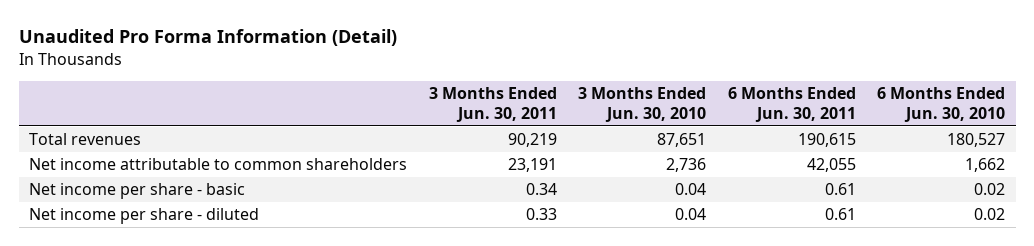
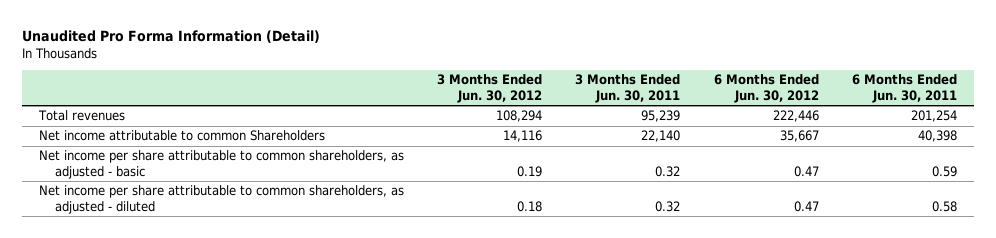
- | 3 Months Ended Jun. 30, 2011 | 3 Months Ended Jun. 30, 2010 | 6 Months Ended Jun. 30, 2011 | 6 Months Ended Jun. 30, 2010
+ | 3 Months Ended Jun. 30, 2012 | 3 Months Ended Jun. 30, 2011 | 6 Months Ended Jun. 30, 2012 | 6 Months Ended Jun. 30, 2011
- Total revenues | 90,219 | 87,651 | 190,615 | 180,527
- Net income attributable to common shareholders | 23,191 | 2,736 | 42,055 | 1,662
- Net income per share - basic | 0.34 | 0.04 | 0.61 | 0.02
- Net income per share - diluted | 0.33 | 0.04 | 0.61 | 0.02
+ Total revenues | 108,294 | 95,239 | 222,446 | 201,254
+ Net income attributable to common Shareholders | 14,116 | 22,140 | 35,667 | 40,398
+ Net income per share attributable to common shareholders, as adjusted - basic | 0.19 | 0.32 | 0.47 | 0.59
+ Net income per share attributable to common shareholders, as adjusted - diluted | 0.18 | 0.32 | 0.47 | 0.58

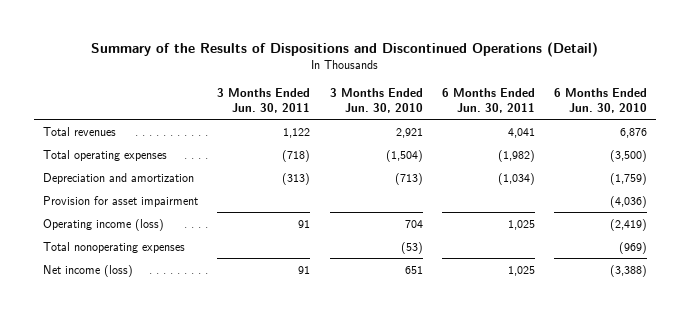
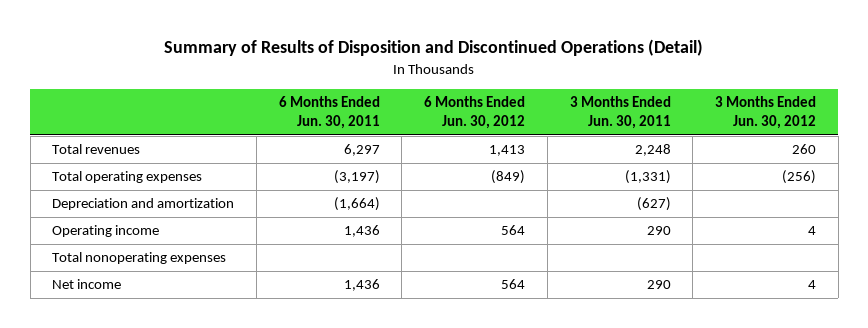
- Summary of the Results of Dispositions and Discontinued Operations (Detail)
+ Summary of Results of Disposition and Discontinued Operations (Detail)
- | 3 Months Ended Jun. 30, 2011 | 3 Months Ended Jun. 30, 2010 | 6 Months Ended Jun. 30, 2011 | 6 Months Ended Jun. 30, 2010
+ | 6 Months Ended Jun. 30, 2011 | 6 Months Ended Jun. 30, 2012 | 3 Months Ended Jun. 30, 2011 | 3 Months Ended Jun. 30, 2012
- Total revenues | 1,122 | 2,921 | 4,041 | 6,876
- Total operating expenses | (718) | (1,504) | (1,982) | (3,500)
- Depreciation and amortization | (313) | (713) | (1,034) | (1,759)
- Provision for asset impairment | | | | (4,036)
- Operating income (loss) | 91 | 704 | 1,025 | (2,419)
+ Total revenues | 6,297 | 1,413 | 2,248 | 260
+ Total operating expenses | (3,197) | (849) | (1,331) | (256)
+ Depreciation and amortization | (1,664) | | (627) |
+ Operating income | 1,436 | 564 | 290 | 4
- Net income (loss) | 91 | 651 | 1,025 | (3,388)
+ Net income | 1,436 | 564 | 290 | 4

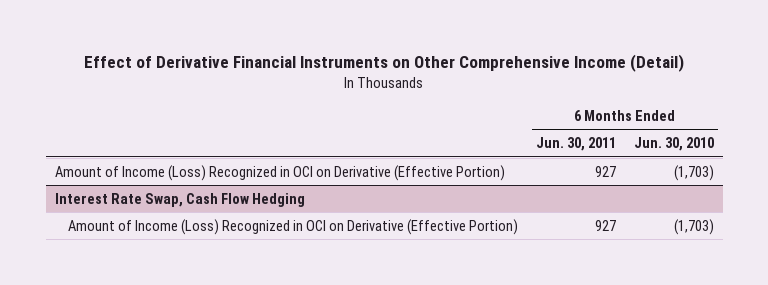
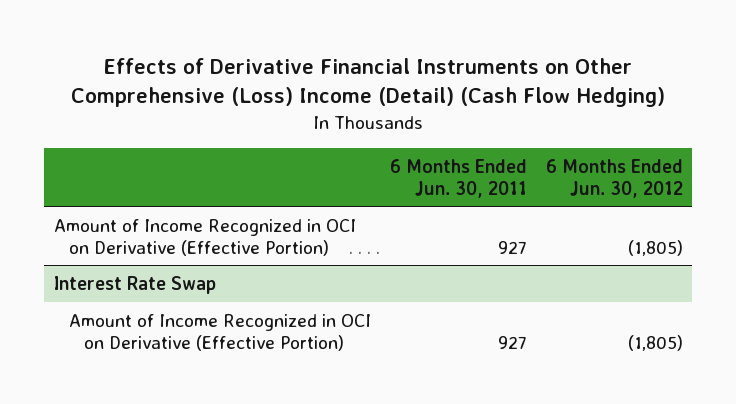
- Effect of Derivative Financial Instruments on Other Comprehensive Income (Detail)
+ Effects of Derivative Financial Instruments on Other Comprehensive (Loss) Income (Detail) (Cash Flow Hedging)
- | 6 Months Ended Jun. 30, 2011 | 6 Months Ended Jun. 30, 2010
+ | 6 Months Ended Jun. 30, 2011 | 6 Months Ended Jun. 30, 2012
- Amount of Income (Loss) Recognized in OCI on Derivative (Effective Portion) | 927 | (1,703)
- Interest Rate Swap, Cash Flow Hedging
- Amount of Income (Loss) Recognized in OCI on Derivative (Effective Portion) | 927 | (1,703)
+ Amount of Income Recognized in OCI on Derivative (Effective Portion) | 927 | (1,805)
+ Interest Rate Swap
+ Amount of Income Recognized in OCI on Derivative (Effective Portion) | 927 | (1,805)

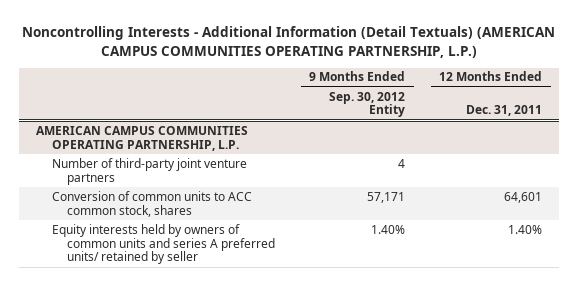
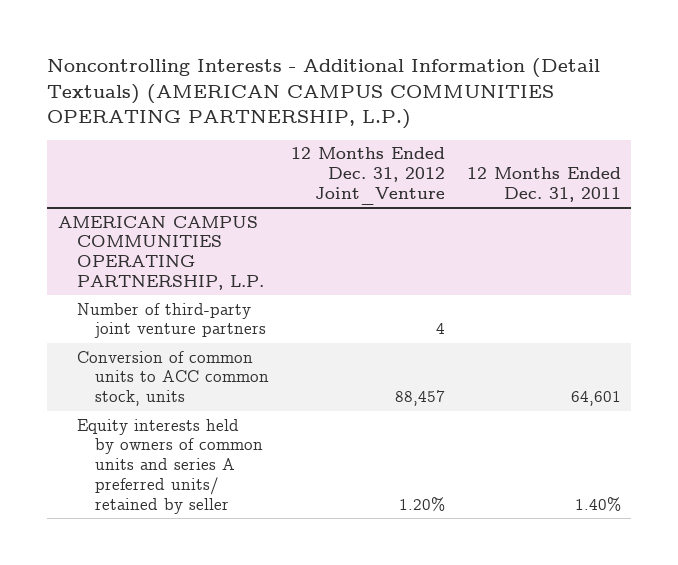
- | 9 Months Ended Sep. 30, 2012 Entity | 12 Months Ended Dec. 31, 2011
+ | 12 Months Ended Dec. 31, 2012 Joint_Venture | 12 Months Ended Dec. 31, 2011
@ AMERICAN CAMPUS COMMUNITIES OPERATING PARTNERSHIP, L.P.
- Conversion of common units to ACC common stock, shares | 57,171 | 64,601
+ Conversion of common units to ACC common stock, units | 88,457 | 64,601

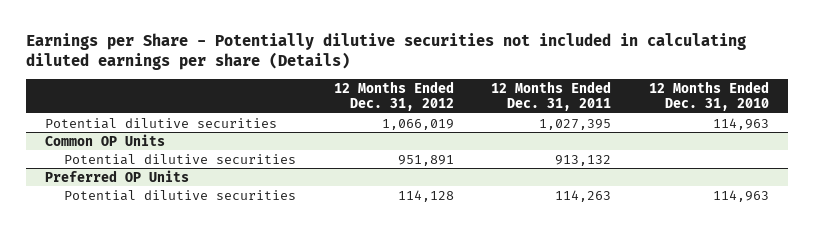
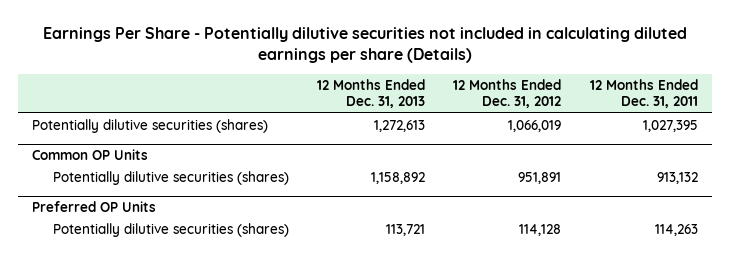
- Earnings per Share - Potentially dilutive securities not included in calculating diluted earnings per share (Details)
+ Earnings Per Share - Potentially dilutive securities not included in calculating diluted earnings per share (Details)
- | 12 Months Ended Dec. 31, 2012 | 12 Months Ended Dec. 31, 2011 | 12 Months Ended Dec. 31, 2010
+ | 12 Months Ended Dec. 31, 2013 | 12 Months Ended Dec. 31, 2012 | 12 Months Ended Dec. 31, 2011
- Potential dilutive securities | 1,066,019 | 1,027,395 | 114,963
+ Potentially dilutive securities (shares) | 1,272,613 | 1,066,019 | 1,027,395
@ Common OP Units
- Potential dilutive securities | 951,891 | 913,132 |
+ Potentially dilutive securities (shares) | 1,158,892 | 951,891 | 913,132
@ Preferred OP Units
- Potential dilutive securities | 114,128 | 114,263 | 114,963
+ Potentially dilutive securities (shares) | 113,721 | 114,128 | 114,263

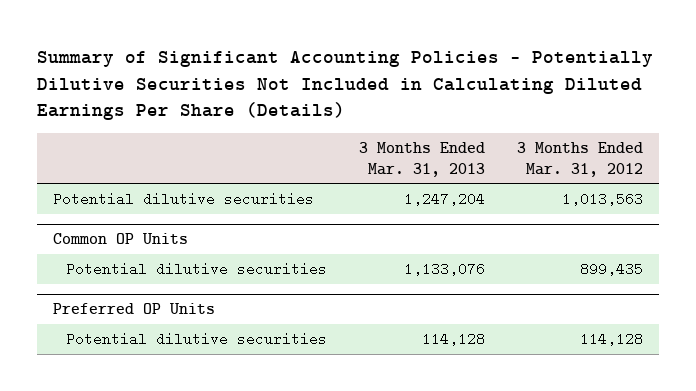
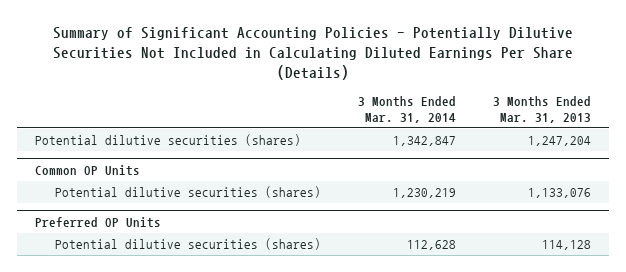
- | 3 Months Ended Mar. 31, 2013 | 3 Months Ended Mar. 31, 2012
+ | 3 Months Ended Mar. 31, 2014 | 3 Months Ended Mar. 31, 2013
- Potential dilutive securities | 1,247,204 | 1,013,563
+ Potential dilutive securities (shares) | 1,342,847 | 1,247,204
@ Common OP Units
- Potential dilutive securities | 1,133,076 | 899,435
+ Potential dilutive securities (shares) | 1,230,219 | 1,133,076
@ Preferred OP Units
- Potential dilutive securities | 114,128 | 114,128
+ Potential dilutive securities (shares) | 112,628 | 114,128

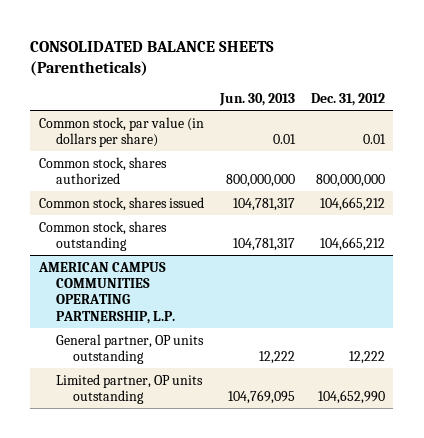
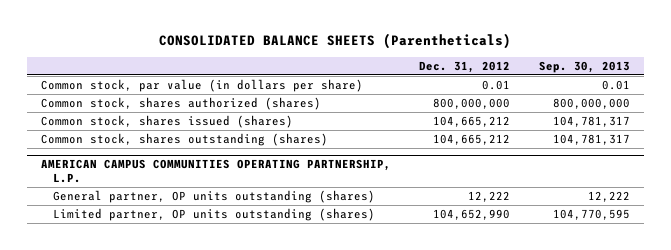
- | Jun. 30, 2013 | Dec. 31, 2012
+ | Dec. 31, 2012 | Sep. 30, 2013
- Common stock, shares authorized | 800,000,000 | 800,000,000
- Common stock, shares issued | 104,781,317 | 104,665,212
- Common stock, shares outstanding | 104,781,317 | 104,665,212
+ Common stock, shares authorized (shares) | 800,000,000 | 800,000,000
+ Common stock, shares issued (shares) | 104,665,212 | 104,781,317
+ Common stock, shares outstanding (shares) | 104,665,212 | 104,781,317
@ AMERICAN CAMPUS COMMUNITIES OPERATING PARTNERSHIP, L.P.
- General partner, OP units outstanding | 12,222 | 12,222
- Limited partner, OP units outstanding | 104,769,095 | 104,652,990
+ General partner, OP units outstanding (shares) | 12,222 | 12,222
+ Limited partner, OP units outstanding (shares) | 104,652,990 | 104,770,595

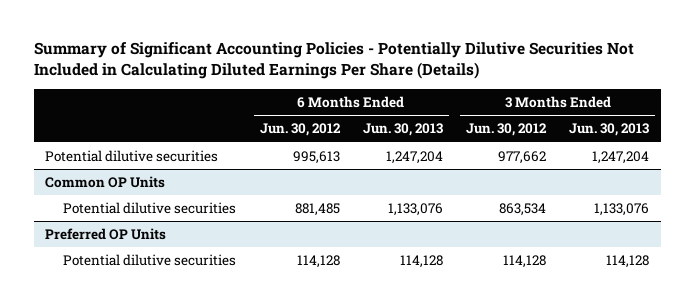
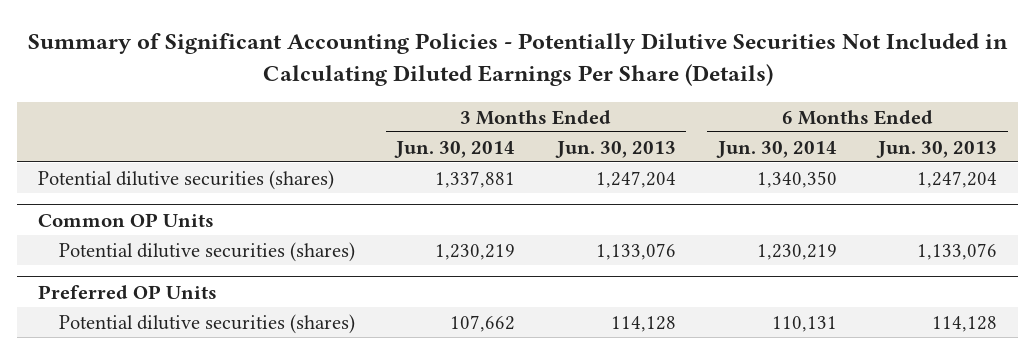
- | 6 Months Ended Jun. 30, 2012 | 6 Months Ended Jun. 30, 2013 | 3 Months Ended Jun. 30, 2012 | 3 Months Ended Jun. 30, 2013
+ | 3 Months Ended Jun. 30, 2014 | 3 Months Ended Jun. 30, 2013 | 6 Months Ended Jun. 30, 2014 | 6 Months Ended Jun. 30, 2013
- Potential dilutive securities | 995,613 | 1,247,204 | 977,662 | 1,247,204
+ Potential dilutive securities (shares) | 1,337,881 | 1,247,204 | 1,340,350 | 1,247,204
@ Common OP Units
- Potential dilutive securities | 881,485 | 1,133,076 | 863,534 | 1,133,076
+ Potential dilutive securities (shares) | 1,230,219 | 1,133,076 | 1,230,219 | 1,133,076
@ Preferred OP Units
- Potential dilutive securities | 114,128 | 114,128 | 114,128 | 114,128
+ Potential dilutive securities (shares) | 107,662 | 114,128 | 110,131 | 114,128

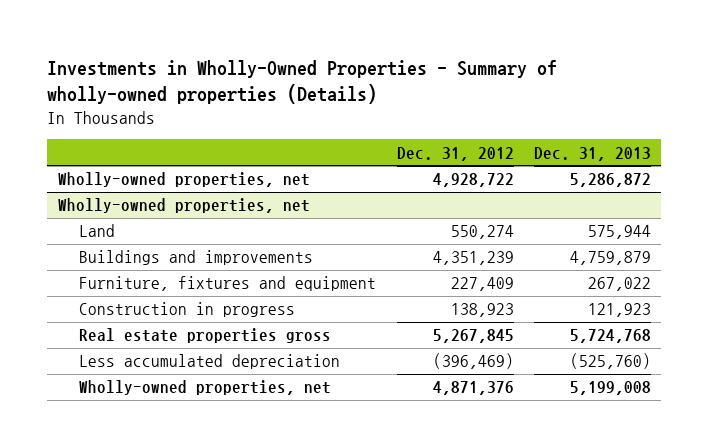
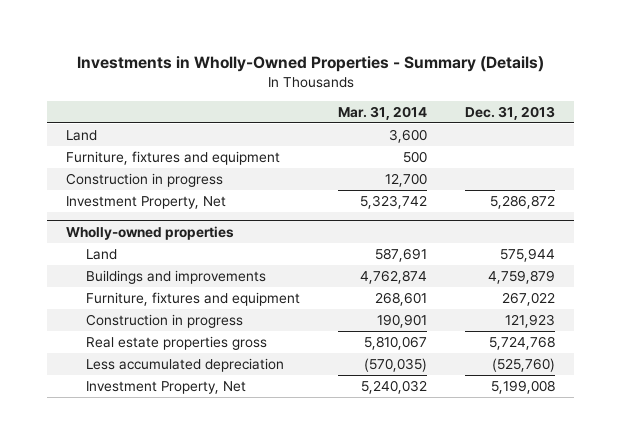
- Investments in Wholly-Owned Properties - Summary of wholly-owned properties (Details)
+ Investments in Wholly-Owned Properties - Summary (Details)
- | Dec. 31, 2012 | Dec. 31, 2013
+ | Mar. 31, 2014 | Dec. 31, 2013
- Wholly-owned properties, net | 4,928,722 | 5,286,872
- Wholly-owned properties, net
+ Land | 3,600 |
+ Furniture, fixtures and equipment | 500 |
+ Construction in progress | 12,700 |
+ Investment Property, Net | 5,323,742 | 5,286,872
+ Wholly-owned properties
- Wholly-owned properties, net | 4,871,376 | 5,199,008
+ Investment Property, Net | 5,240,032 | 5,199,008

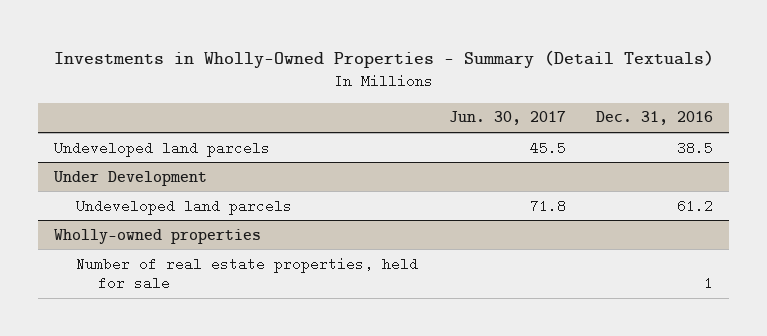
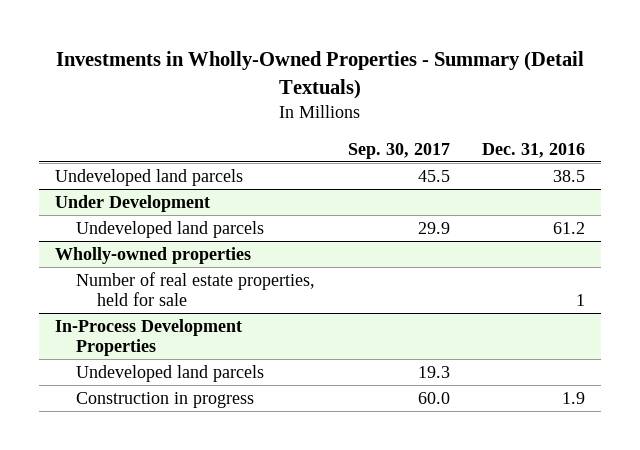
- | Jun. 30, 2017 | Dec. 31, 2016
+ | Sep. 30, 2017 | Dec. 31, 2016
+ In-Process Development Properties
+ Undeveloped land parcels | 19.3 |
+ Construction in progress | 60.0 | 1.9

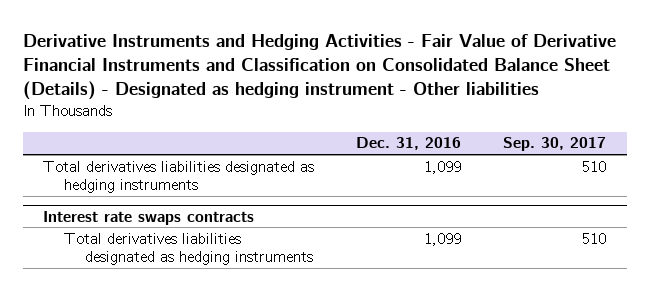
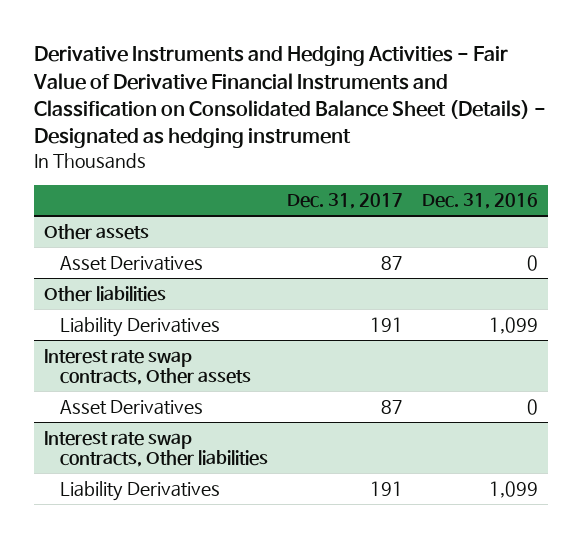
- Derivative Instruments and Hedging Activities - Fair Value of Derivative Financial Instruments and Classification on Consolidated Balance Sheet (Details) - Designated as hedging instrument - Other liabilities
+ Derivative Instruments and Hedging Activities - Fair Value of Derivative Financial Instruments and Classification on Consolidated Balance Sheet (Details) - Designated as hedging instrument
- | Dec. 31, 2016 | Sep. 30, 2017
+ | Dec. 31, 2017 | Dec. 31, 2016
- Total derivatives liabilities designated as hedging instruments | 1,099 | 510
- Interest rate swaps contracts
- Total derivatives liabilities designated as hedging instruments | 1,099 | 510
+ Other assets
+ Asset Derivatives | 87 | 0
+ Other liabilities
+ Liability Derivatives | 191 | 1,099
+ Interest rate swap contracts, Other assets
+ Asset Derivatives | 87 | 0
+ Interest rate swap contracts, Other liabilities
+ Liability Derivatives | 191 | 1,099

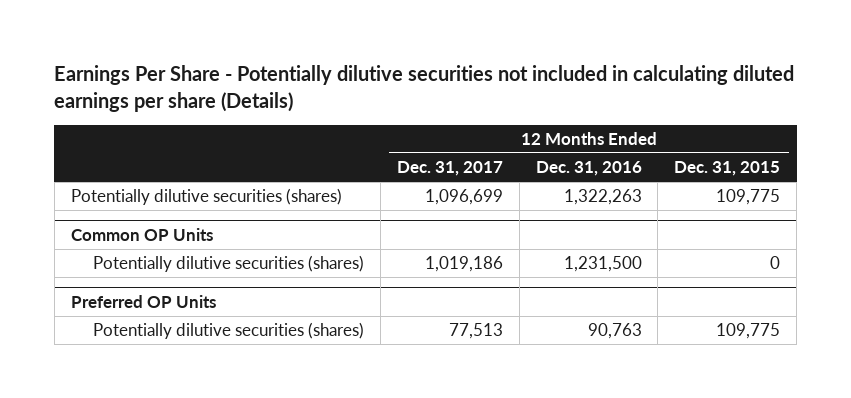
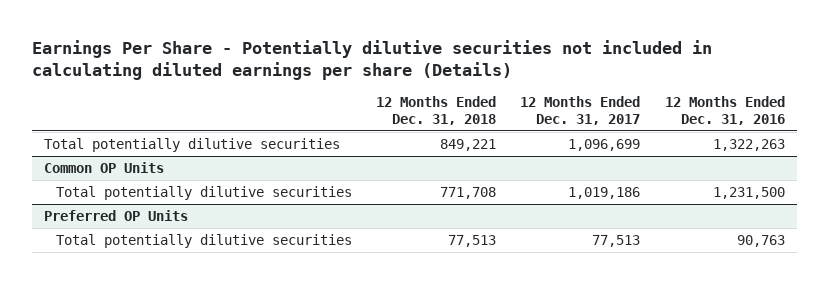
- | 12 Months Ended Dec. 31, 2017 | 12 Months Ended Dec. 31, 2016 | 12 Months Ended Dec. 31, 2015
+ | 12 Months Ended Dec. 31, 2018 | 12 Months Ended Dec. 31, 2017 | 12 Months Ended Dec. 31, 2016
- Potentially dilutive securities (shares) | 1,096,699 | 1,322,263 | 109,775
+ Total potentially dilutive securities | 849,221 | 1,096,699 | 1,322,263
@ Common OP Units
- Potentially dilutive securities (shares) | 1,019,186 | 1,231,500 | 0
+ Total potentially dilutive securities | 771,708 | 1,019,186 | 1,231,500
@ Preferred OP Units
- Potentially dilutive securities (shares) | 77,513 | 90,763 | 109,775
+ Total potentially dilutive securities | 77,513 | 77,513 | 90,763

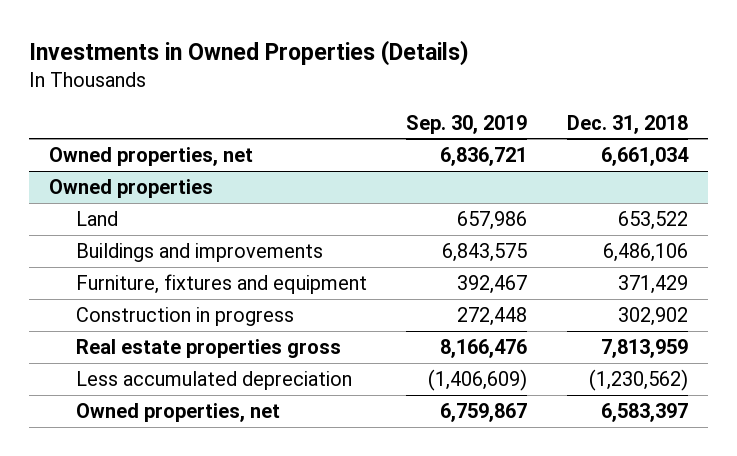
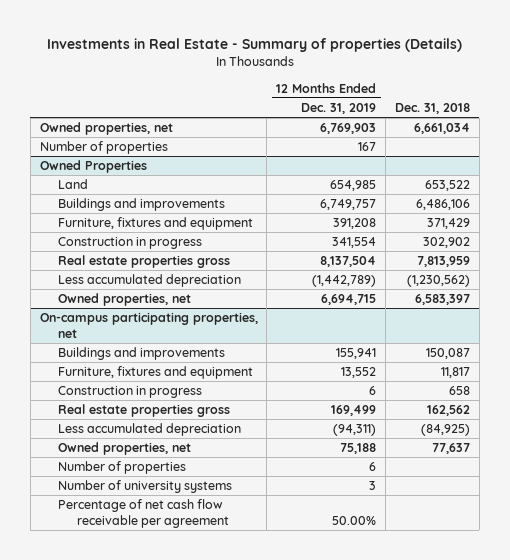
- Investments in Owned Properties (Details)
+ Investments in Real Estate - Summary of properties (Details)
- | Sep. 30, 2019 | Dec. 31, 2018
+ | 12 Months Ended Dec. 31, 2019 | Dec. 31, 2018
- Owned properties
+ Number of properties | 167 |
+ Owned Properties
+ On-campus participating properties, net
+ Buildings and improvements | 155,941 | 150,087
+ Furniture, fixtures and equipment | 13,552 | 11,817
+ Construction in progress | 6 | 658
+ Real estate properties gross | 169,499 | 162,562
+ Less accumulated depreciation | (94,311) | (84,925)
+ Owned properties, net | 75,188 | 77,637
+ Number of properties | 6 |
+ Number of university systems | 3 |
+ Percentage of net cash flow receivable per agreement | 50.00% |

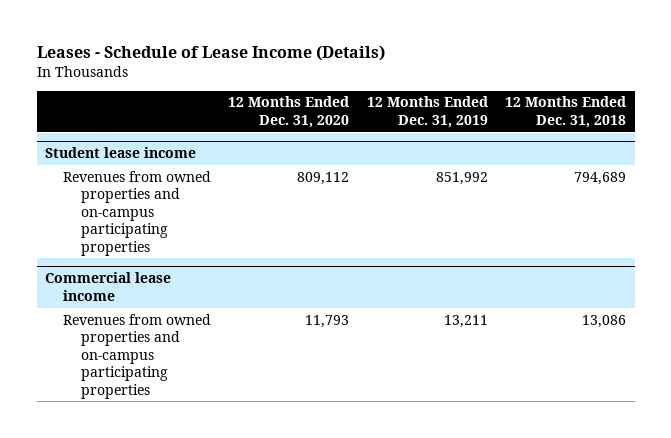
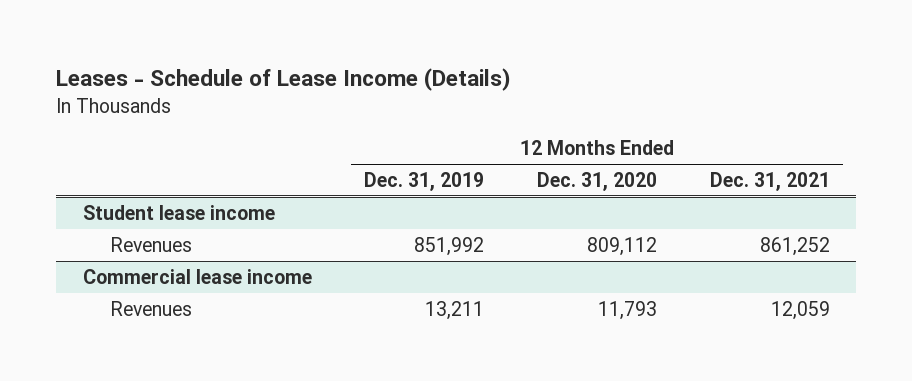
- | 12 Months Ended Dec. 31, 2020 | 12 Months Ended Dec. 31, 2019 | 12 Months Ended Dec. 31, 2018
+ | 12 Months Ended Dec. 31, 2019 | 12 Months Ended Dec. 31, 2020 | 12 Months Ended Dec. 31, 2021
@ Student lease income
- Revenues from owned properties and on-campus participating properties | 809,112 | 851,992 | 794,689
+ Revenues | 851,992 | 809,112 | 861,252
@ Commercial lease income
- Revenues from owned properties and on-campus participating properties | 11,793 | 13,211 | 13,086
+ Revenues | 13,211 | 11,793 | 12,059

